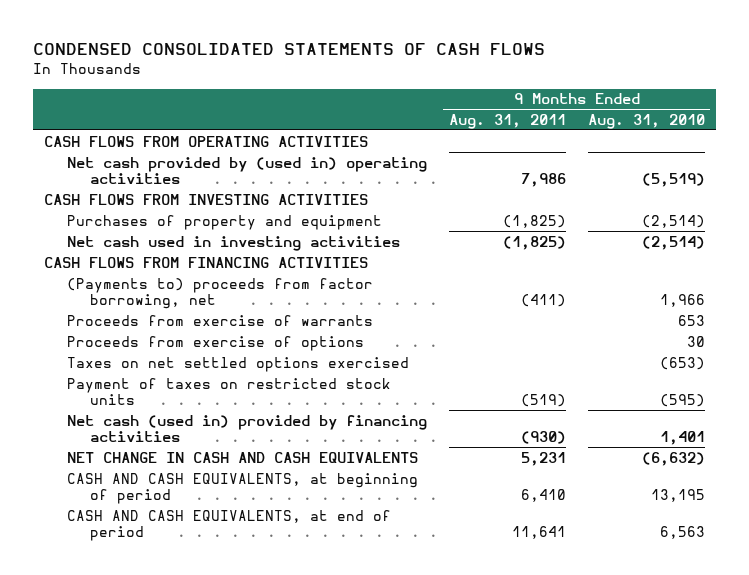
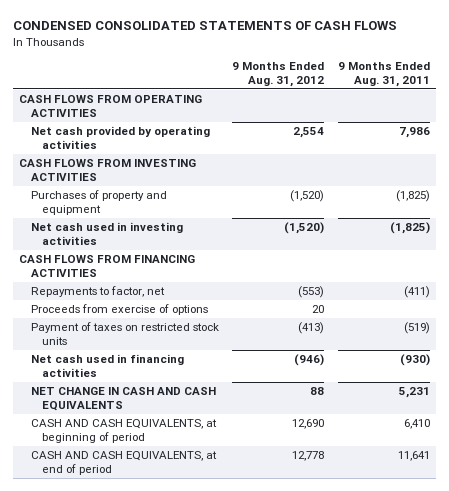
- | 9 Months Ended Aug. 31, 2011 | 9 Months Ended Aug. 31, 2010
+ | 9 Months Ended Aug. 31, 2012 | 9 Months Ended Aug. 31, 2011
- Net cash provided by (used in) operating activities | 7,986 | (5,519)
+ Net cash provided by operating activities | 2,554 | 7,986
- (Payments to) proceeds from factor borrowing, net | (411) | 1,966
- Proceeds from exercise of warrants | | 653
+ Repayments to factor, net | (553) | (411)
- Taxes on net settled options exercised | | (653)
- Net cash (used in) provided by financing activities | (930) | 1,401
+ Net cash used in financing activities | (946) | (930)

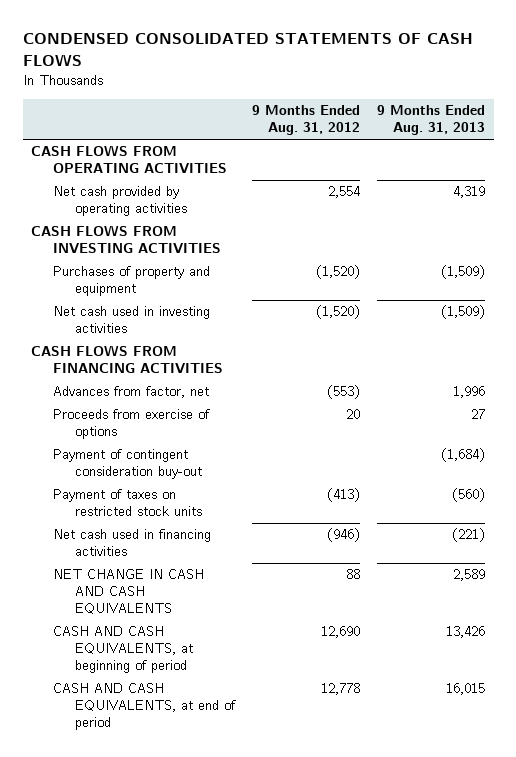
- | 9 Months Ended Aug. 31, 2012 | 9 Months Ended Aug. 31, 2011
+ | 9 Months Ended Aug. 31, 2012 | 9 Months Ended Aug. 31, 2013
- Repayments to factor, net | (553) | (411)
+ Advances from factor, net | (553) | 1,996
+ Payment of contingent consideration buy-out | | (1,684)

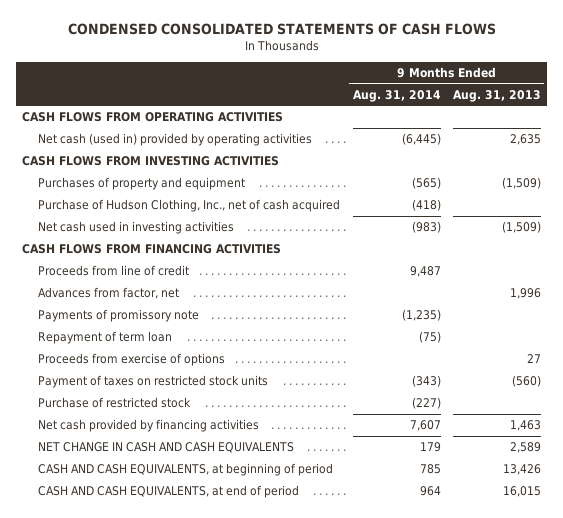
- | 9 Months Ended Aug. 31, 2012 | 9 Months Ended Aug. 31, 2013
+ | 9 Months Ended Aug. 31, 2014 | 9 Months Ended Aug. 31, 2013
- Net cash provided by operating activities | 2,554 | 4,319
+ Net cash (used in) provided by operating activities | (6,445) | 2,635
+ Purchase of Hudson Clothing, Inc., net of cash acquired | (418) |
+ Proceeds from line of credit | 9,487 |
+ Payments of promissory note | (1,235) |
+ Repayment of term loan | (75) |
- Payment of contingent consideration buy-out | | (1,684)
- Net cash used in financing activities | (946) | (221)
+ Purchase of restricted stock | (227) |
+ Net cash provided by financing activities | 7,607 | 1,463

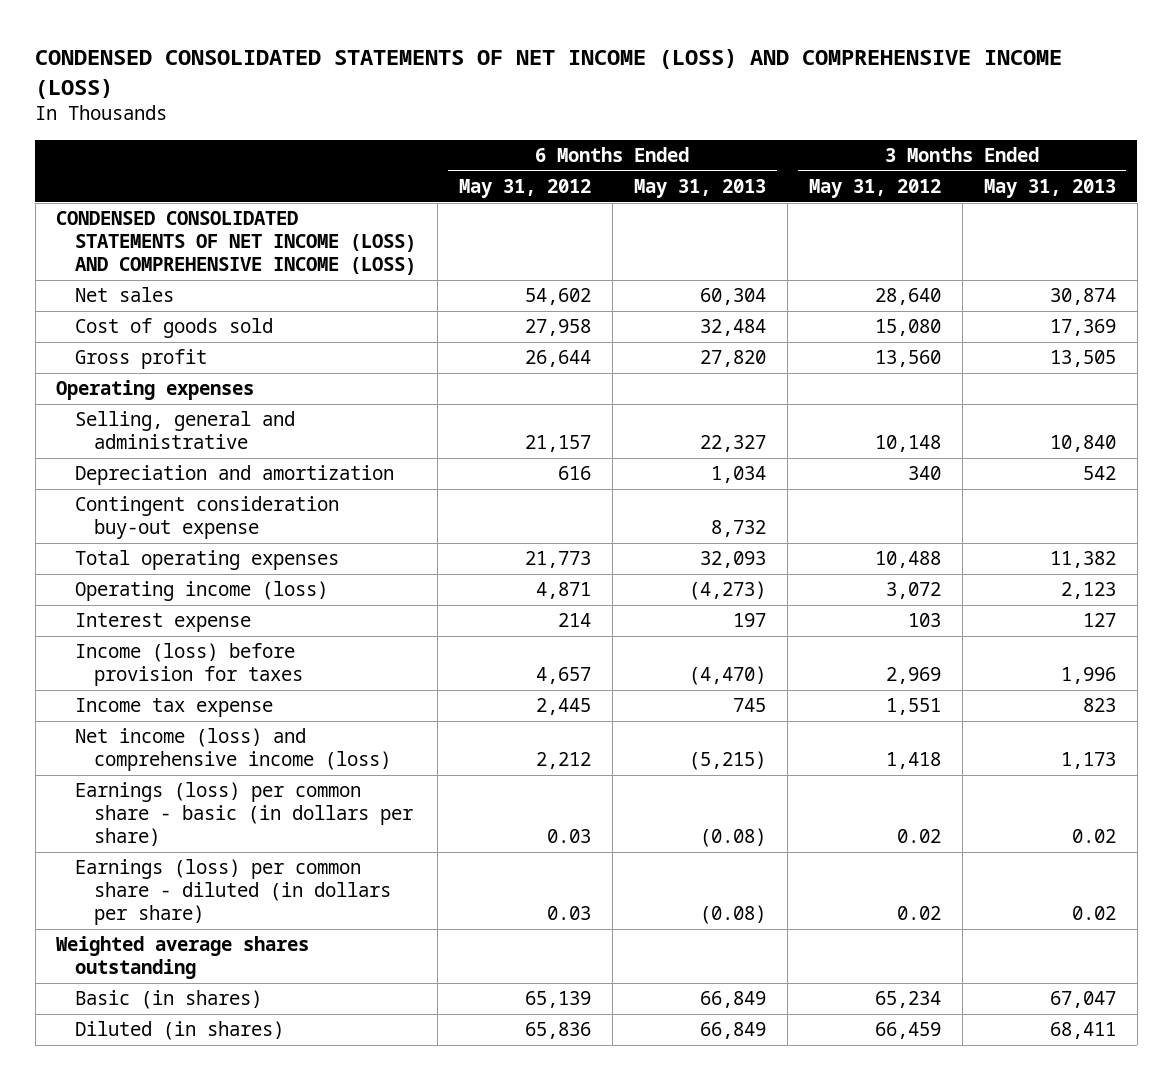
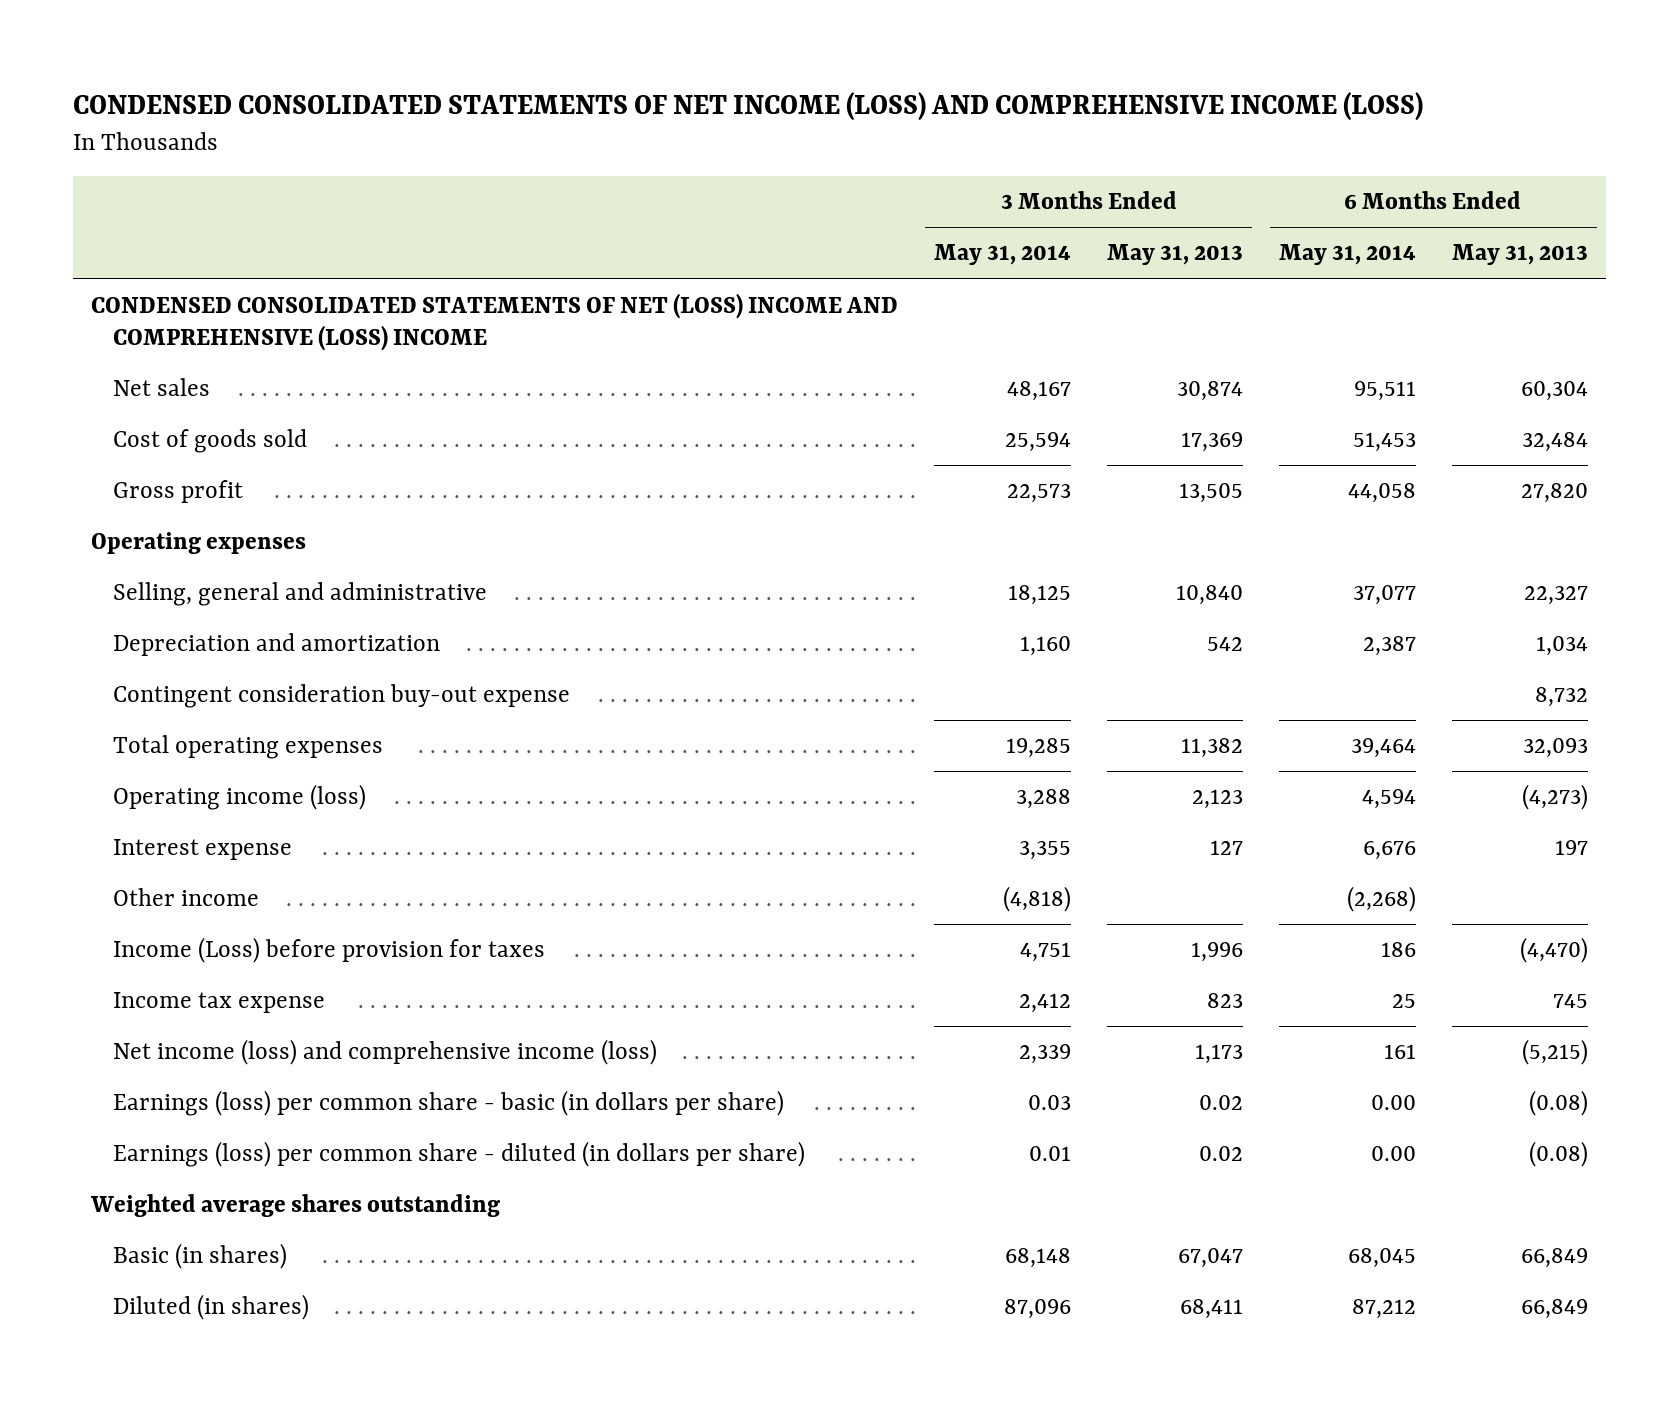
- | 6 Months Ended May 31, 2012 | 6 Months Ended May 31, 2013 | 3 Months Ended May 31, 2012 | 3 Months Ended May 31, 2013
+ | 3 Months Ended May 31, 2014 | 3 Months Ended May 31, 2013 | 6 Months Ended May 31, 2014 | 6 Months Ended May 31, 2013
- CONDENSED CONSOLIDATED STATEMENTS OF NET INCOME (LOSS) AND COMPREHENSIVE INCOME (LOSS)
+ CONDENSED CONSOLIDATED STATEMENTS OF NET (LOSS) INCOME AND COMPREHENSIVE (LOSS) INCOME
- Income (loss) before provision for taxes | 4,657 | (4,470) | 2,969 | 1,996
+ Other income | (4,818) | | (2,268) |
+ Income (Loss) before provision for taxes | 4,751 | 1,996 | 186 | (4,470)

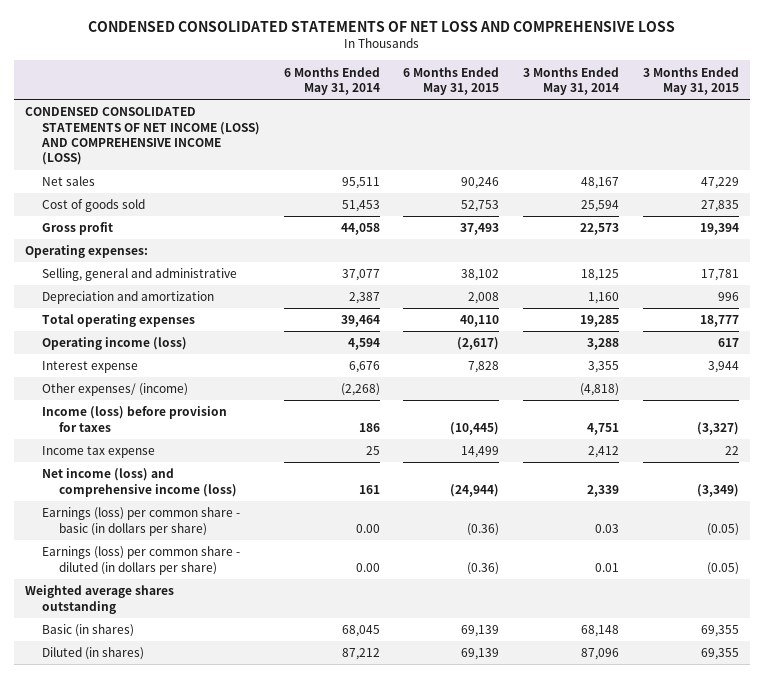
- CONDENSED CONSOLIDATED STATEMENTS OF NET INCOME (LOSS) AND COMPREHENSIVE INCOME (LOSS)
+ CONDENSED CONSOLIDATED STATEMENTS OF NET LOSS AND COMPREHENSIVE LOSS
- | 3 Months Ended May 31, 2014 | 3 Months Ended May 31, 2013 | 6 Months Ended May 31, 2014 | 6 Months Ended May 31, 2013
+ | 6 Months Ended May 31, 2014 | 6 Months Ended May 31, 2015 | 3 Months Ended May 31, 2014 | 3 Months Ended May 31, 2015
- CONDENSED CONSOLIDATED STATEMENTS OF NET (LOSS) INCOME AND COMPREHENSIVE (LOSS) INCOME
+ CONDENSED CONSOLIDATED STATEMENTS OF NET INCOME (LOSS) AND COMPREHENSIVE INCOME (LOSS)
- Operating expenses
+ Operating expenses:
- Contingent consideration buy-out expense | | | | 8,732
- Other income | (4,818) | | (2,268) |
- Income (Loss) before provision for taxes | 4,751 | 1,996 | 186 | (4,470)
+ Other expenses/ (income) | (2,268) | | (4,818) |
+ Income (loss) before provision for taxes | 186 | (10,445) | 4,751 | (3,327)

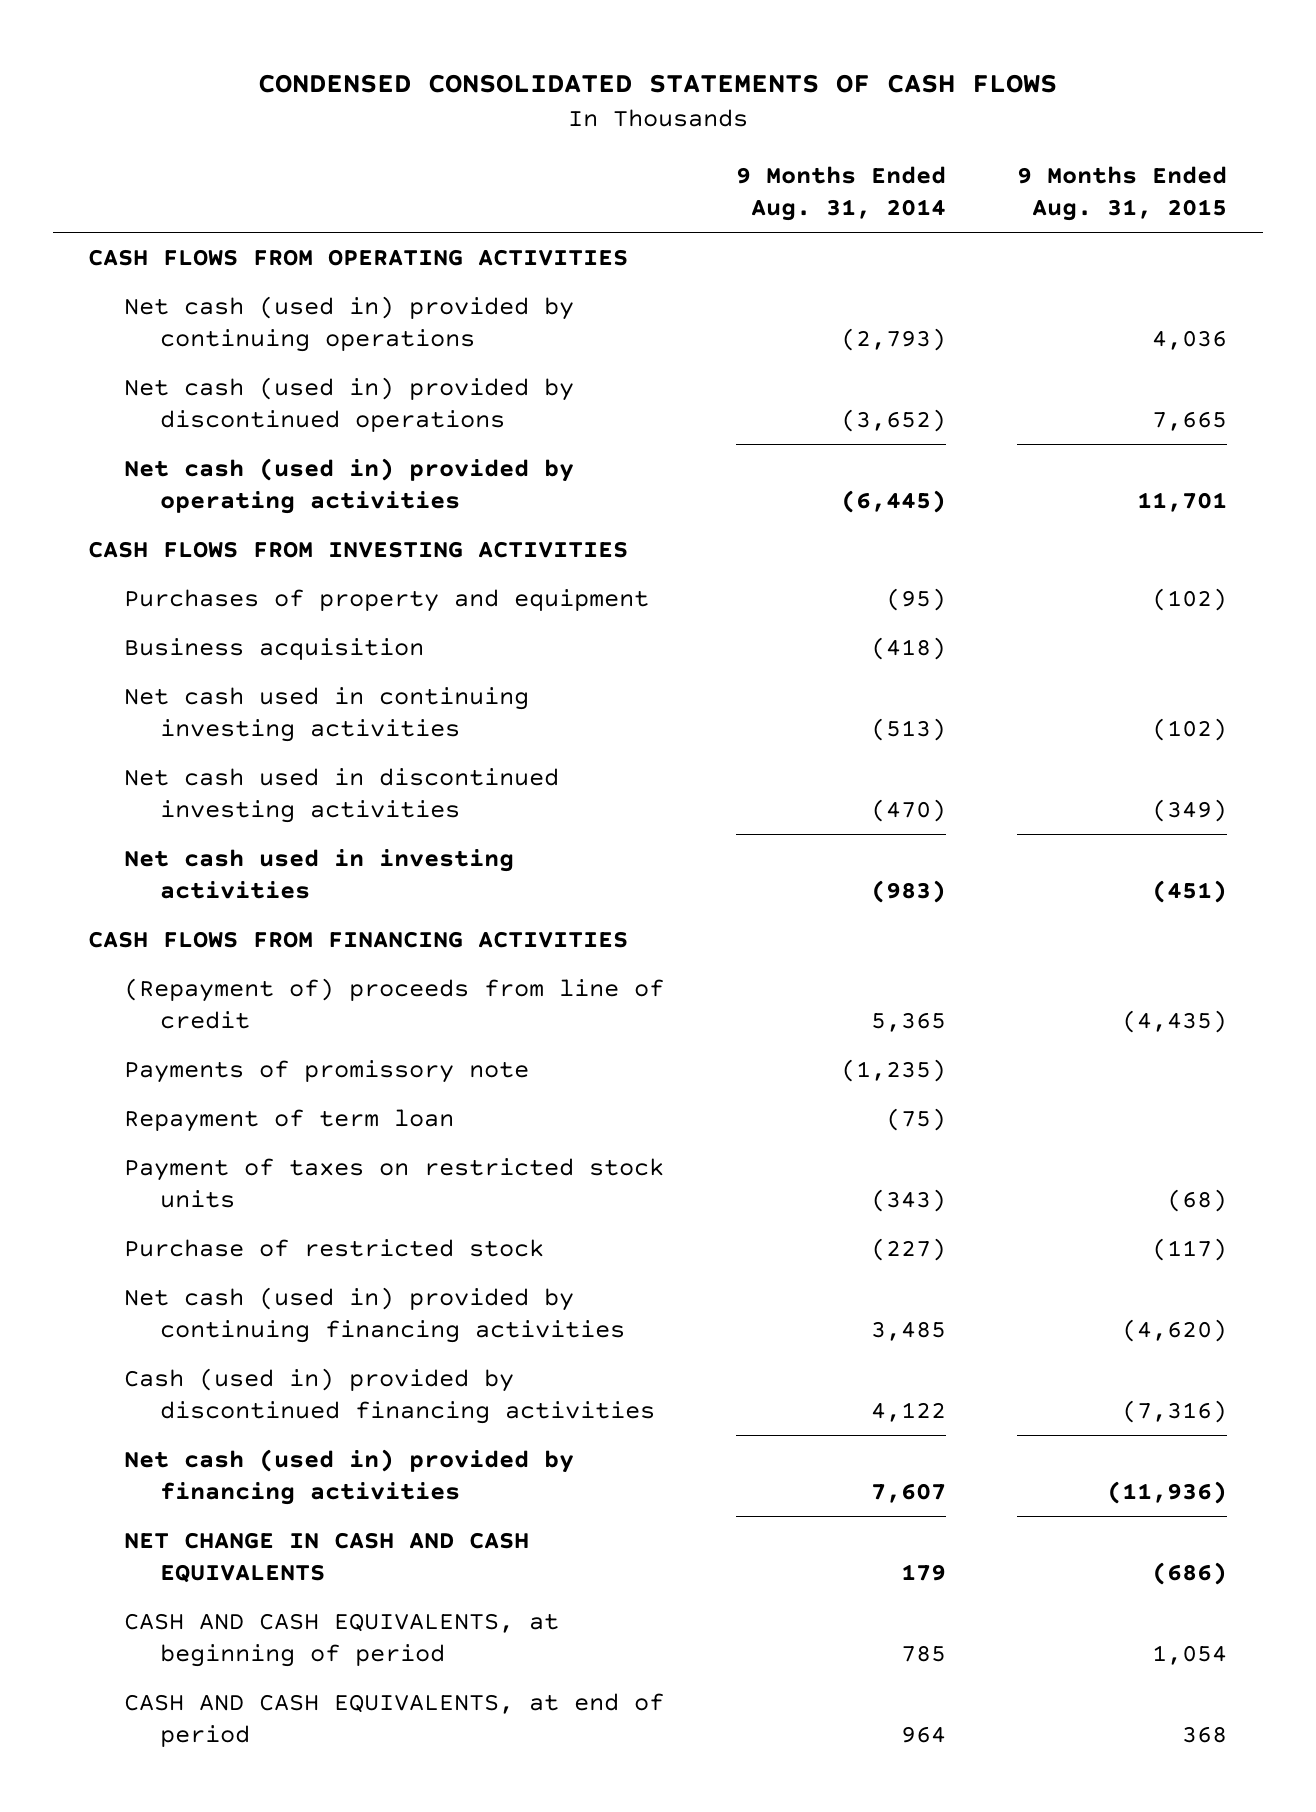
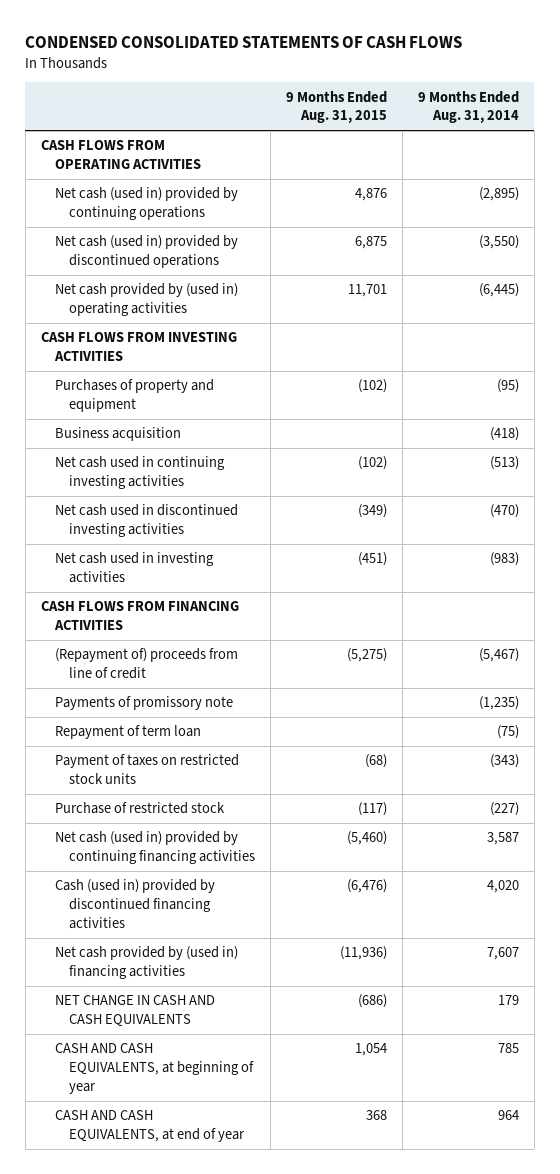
- | 9 Months Ended Aug. 31, 2014 | 9 Months Ended Aug. 31, 2015
+ | 9 Months Ended Aug. 31, 2015 | 9 Months Ended Aug. 31, 2014
- Net cash (used in) provided by continuing operations | (2,793) | 4,036
- Net cash (used in) provided by discontinued operations | (3,652) | 7,665
- Net cash (used in) provided by operating activities | (6,445) | 11,701
+ Net cash (used in) provided by continuing operations | 4,876 | (2,895)
+ Net cash (used in) provided by discontinued operations | 6,875 | (3,550)
+ Net cash provided by (used in) operating activities | 11,701 | (6,445)
- (Repayment of) proceeds from line of credit | 5,365 | (4,435)
+ (Repayment of) proceeds from line of credit | (5,275) | (5,467)
- Net cash (used in) provided by continuing financing activities | 3,485 | (4,620)
- Cash (used in) provided by discontinued financing activities | 4,122 | (7,316)
- Net cash (used in) provided by financing activities | 7,607 | (11,936)
+ Net cash (used in) provided by continuing financing activities | (5,460) | 3,587
+ Cash (used in) provided by discontinued financing activities | (6,476) | 4,020
+ Net cash provided by (used in) financing activities | (11,936) | 7,607
- CASH AND CASH EQUIVALENTS, at beginning of period | 785 | 1,054
- CASH AND CASH EQUIVALENTS, at end of period | 964 | 368
+ CASH AND CASH EQUIVALENTS, at beginning of year | 1,054 | 785
+ CASH AND CASH EQUIVALENTS, at end of year | 368 | 964

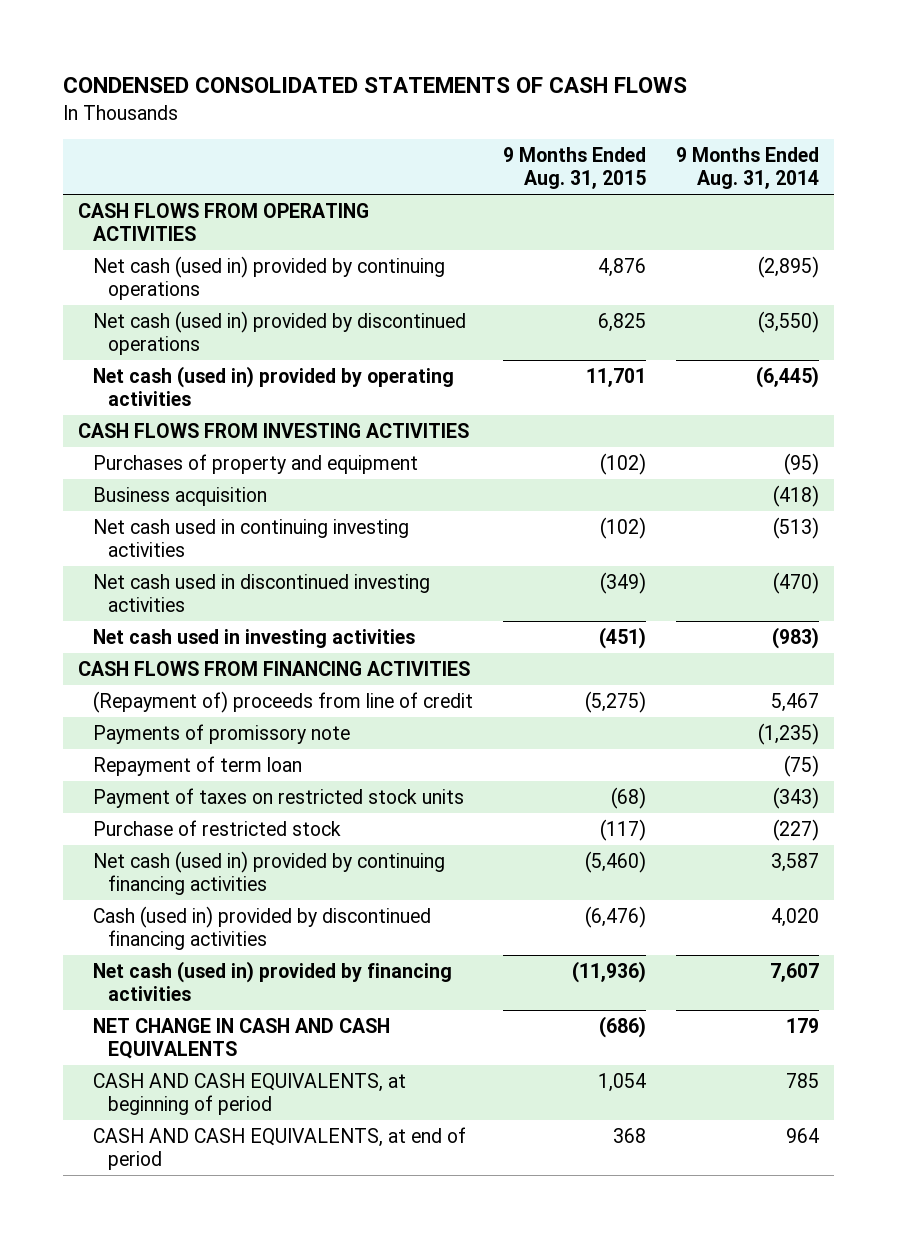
- Net cash (used in) provided by discontinued operations | 6,875 | (3,550)
- Net cash provided by (used in) operating activities | 11,701 | (6,445)
+ Net cash (used in) provided by discontinued operations | 6,825 | (3,550)
+ Net cash (used in) provided by operating activities | 11,701 | (6,445)
- (Repayment of) proceeds from line of credit | (5,275) | (5,467)
+ (Repayment of) proceeds from line of credit | (5,275) | 5,467
- Net cash provided by (used in) financing activities | (11,936) | 7,607
+ Net cash (used in) provided by financing activities | (11,936) | 7,607
- CASH AND CASH EQUIVALENTS, at beginning of year | 1,054 | 785
- CASH AND CASH EQUIVALENTS, at end of year | 368 | 964
+ CASH AND CASH EQUIVALENTS, at beginning of period | 1,054 | 785
+ CASH AND CASH EQUIVALENTS, at end of period | 368 | 964

